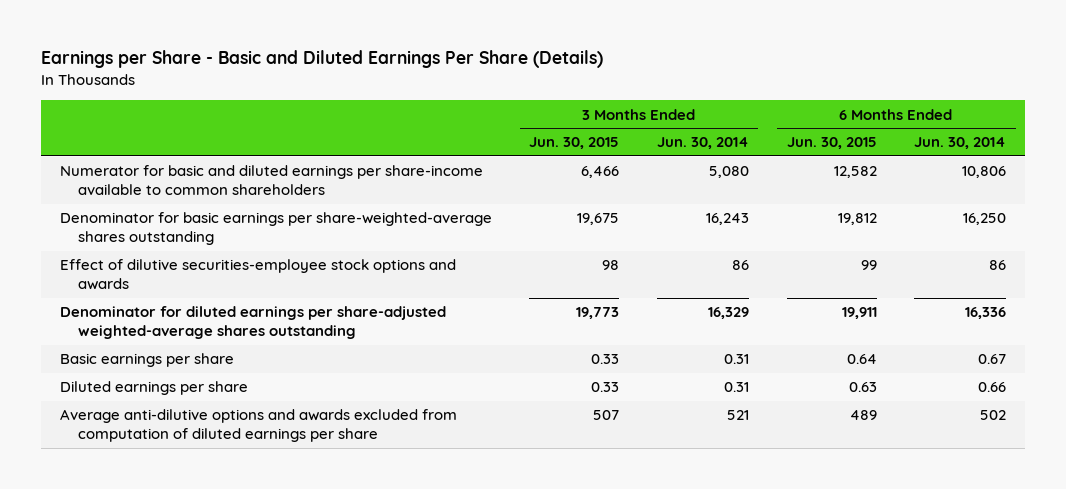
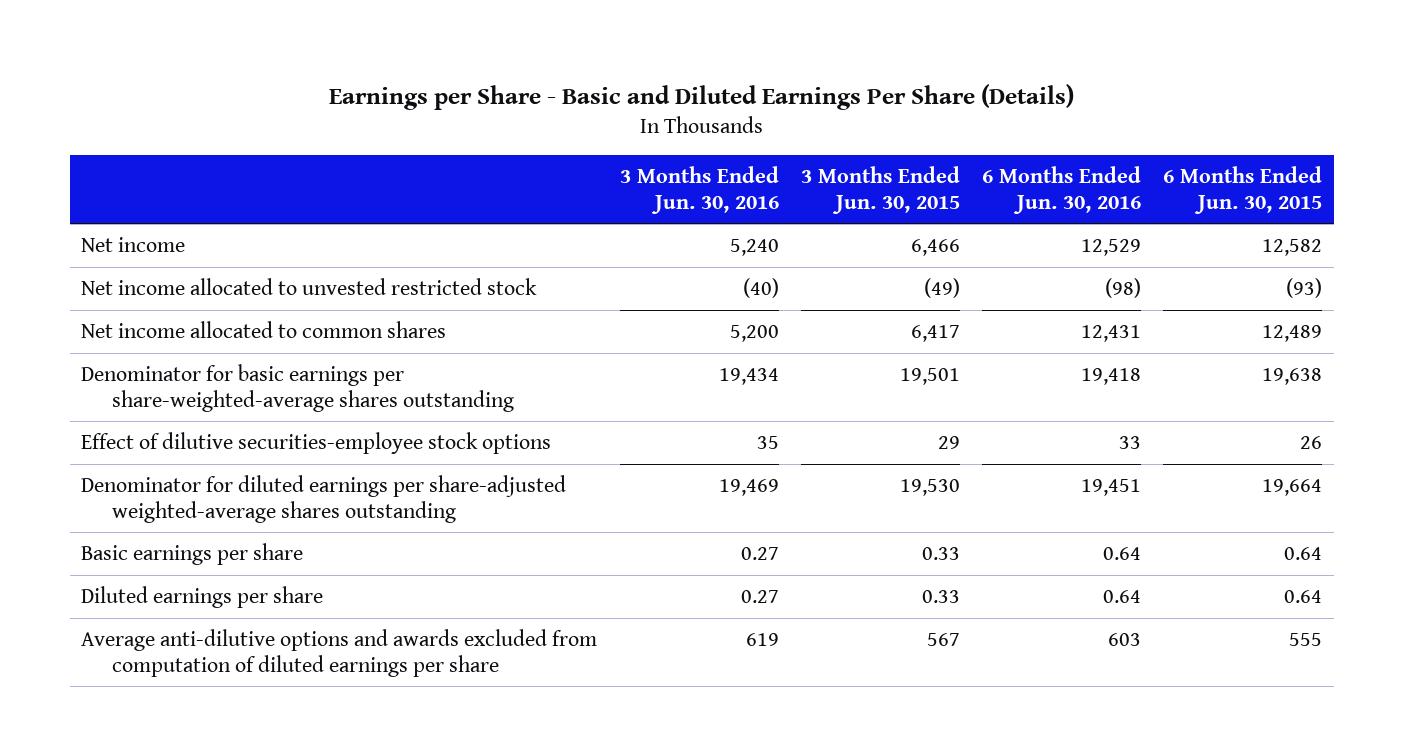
- | 3 Months Ended Jun. 30, 2015 | 3 Months Ended Jun. 30, 2014 | 6 Months Ended Jun. 30, 2015 | 6 Months Ended Jun. 30, 2014
+ | 3 Months Ended Jun. 30, 2016 | 3 Months Ended Jun. 30, 2015 | 6 Months Ended Jun. 30, 2016 | 6 Months Ended Jun. 30, 2015
- Numerator for basic and diluted earnings per share-income available to common shareholders | 6,466 | 5,080 | 12,582 | 10,806
- Denominator for basic earnings per share-weighted-average shares outstanding | 19,675 | 16,243 | 19,812 | 16,250
- Effect of dilutive securities-employee stock options and awards | 98 | 86 | 99 | 86
- Denominator for diluted earnings per share-adjusted weighted-average shares outstanding | 19,773 | 16,329 | 19,911 | 16,336
+ Net income | 5,240 | 6,466 | 12,529 | 12,582
+ Net income allocated to unvested restricted stock | (40) | (49) | (98) | (93)
+ Net income allocated to common shares | 5,200 | 6,417 | 12,431 | 12,489
+ Denominator for basic earnings per share-weighted-average shares outstanding | 19,434 | 19,501 | 19,418 | 19,638
+ Effect of dilutive securities-employee stock options | 35 | 29 | 33 | 26
+ Denominator for diluted earnings per share-adjusted weighted-average shares outstanding | 19,469 | 19,530 | 19,451 | 19,664
- Diluted earnings per share | 0.33 | 0.31 | 0.63 | 0.66
- Average anti-dilutive options and awards excluded from computation of diluted earnings per share | 507 | 521 | 489 | 502
+ Diluted earnings per share | 0.27 | 0.33 | 0.64 | 0.64
+ Average anti-dilutive options and awards excluded from computation of diluted earnings per share | 619 | 567 | 603 | 555

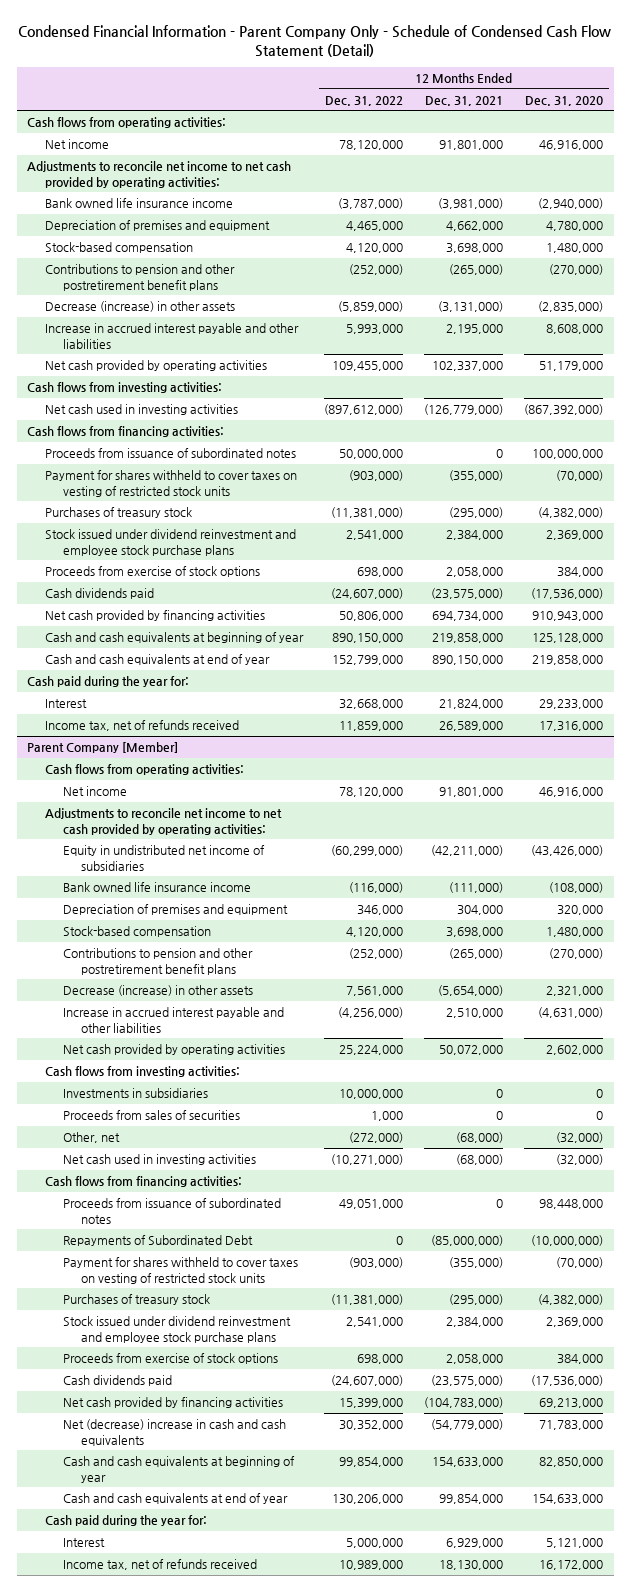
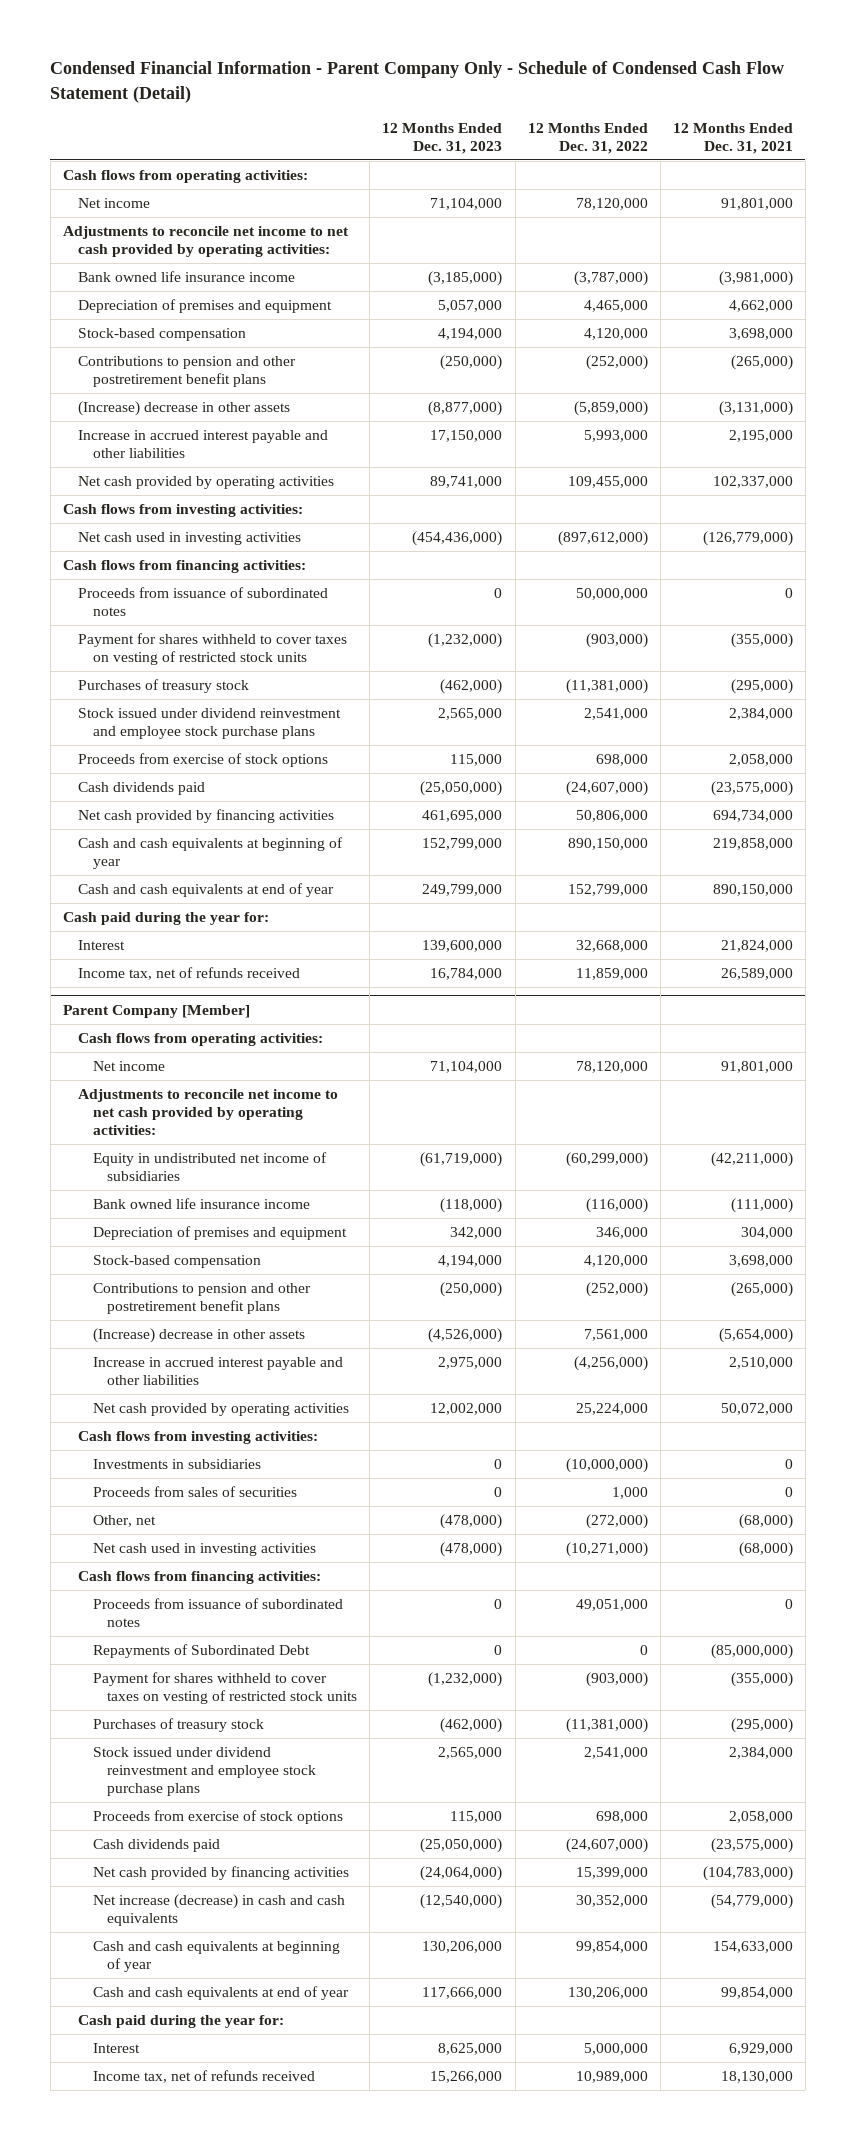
- | 12 Months Ended Dec. 31, 2022 | 12 Months Ended Dec. 31, 2021 | 12 Months Ended Dec. 31, 2020
+ | 12 Months Ended Dec. 31, 2023 | 12 Months Ended Dec. 31, 2022 | 12 Months Ended Dec. 31, 2021
- Decrease (increase) in other assets | (5,859,000) | (3,131,000) | (2,835,000)
+ (Increase) decrease in other assets | (8,877,000) | (5,859,000) | (3,131,000)
@ Parent Company [Member]
- Decrease (increase) in other assets | 7,561,000 | (5,654,000) | 2,321,000
+ (Increase) decrease in other assets | (4,526,000) | 7,561,000 | (5,654,000)
- Investments in subsidiaries | 10,000,000 | 0 | 0
+ Investments in subsidiaries | 0 | (10,000,000) | 0
- Net (decrease) increase in cash and cash equivalents | 30,352,000 | (54,779,000) | 71,783,000
+ Net increase (decrease) in cash and cash equivalents | (12,540,000) | 30,352,000 | (54,779,000)

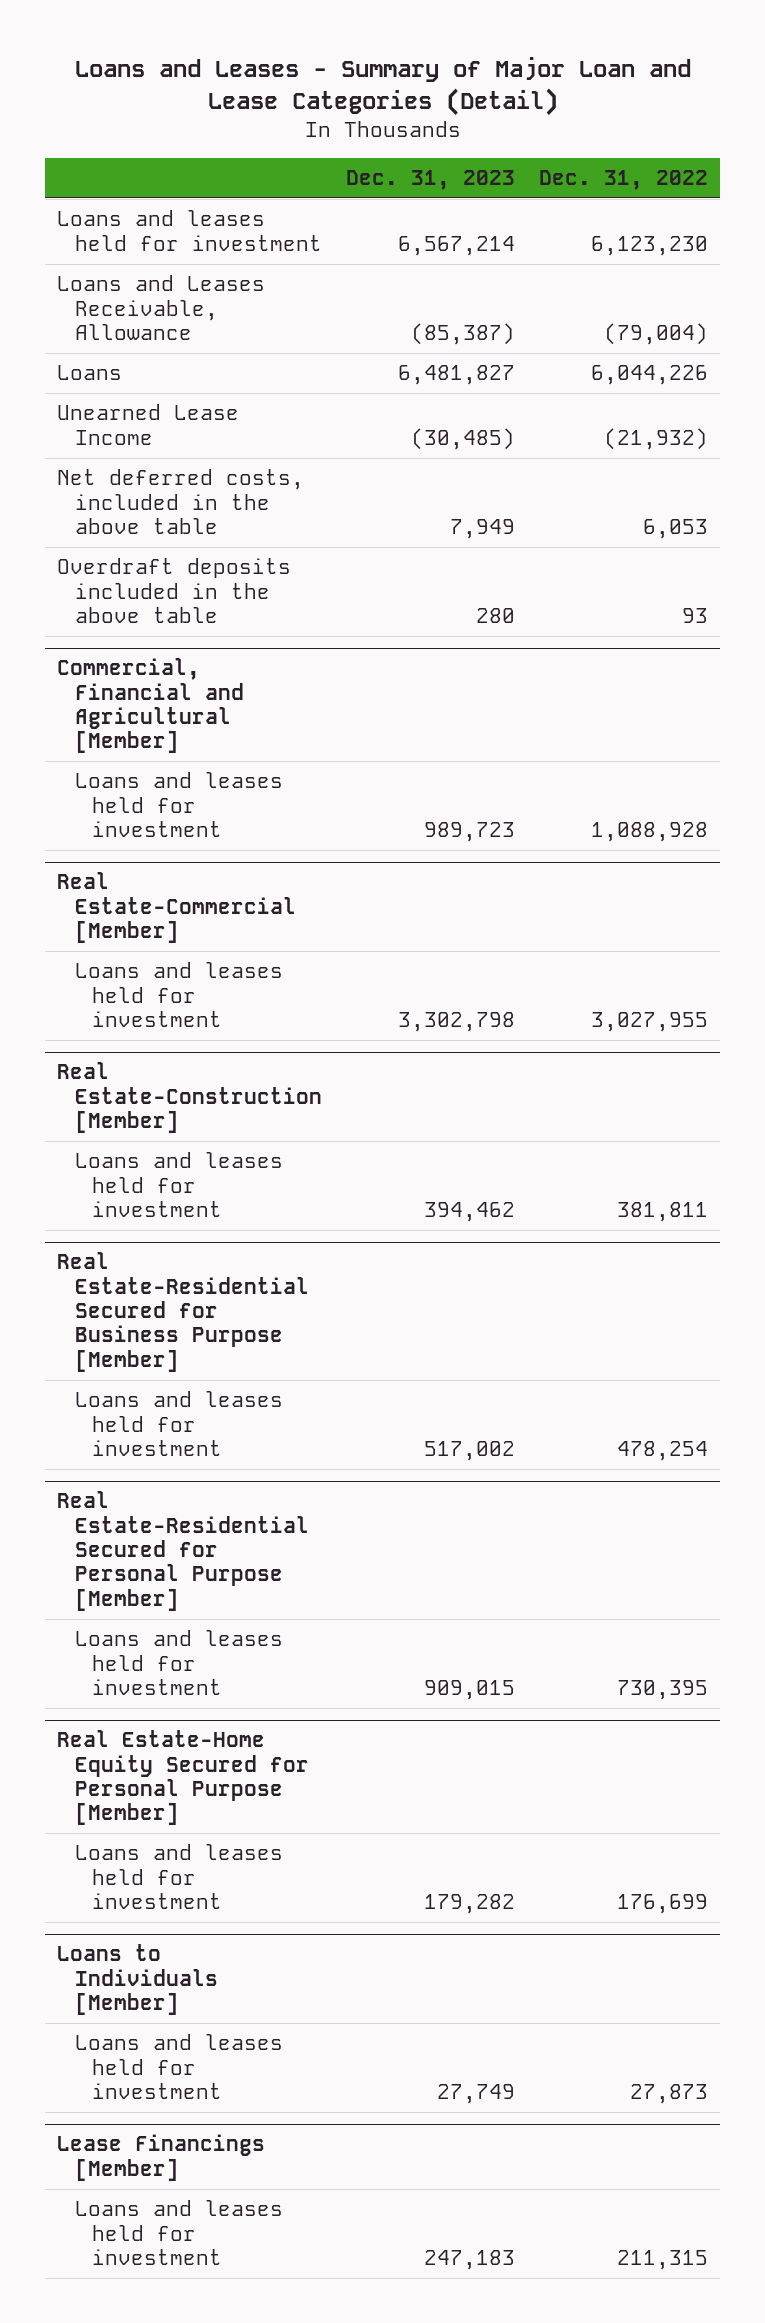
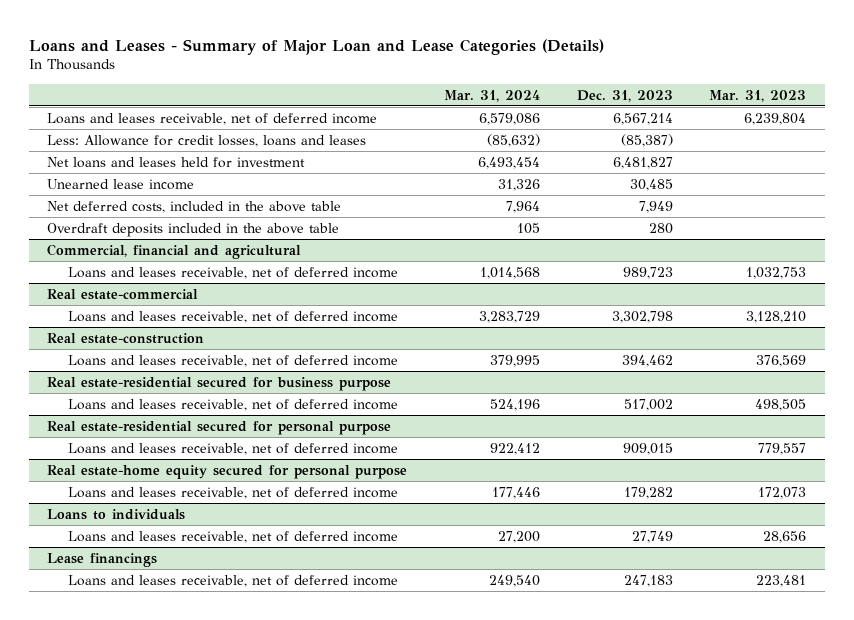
- Loans and Leases - Summary of Major Loan and Lease Categories (Detail)
+ Loans and Leases - Summary of Major Loan and Lease Categories (Details)
- | Dec. 31, 2023 | Dec. 31, 2022
+ | Mar. 31, 2024 | Dec. 31, 2023 | Mar. 31, 2023
- Loans and leases held for investment | 6,567,214 | 6,123,230
- Loans and Leases Receivable, Allowance | (85,387) | (79,004)
- Loans | 6,481,827 | 6,044,226
- Unearned Lease Income | (30,485) | (21,932)
+ Loans and leases receivable, net of deferred income | 6,579,086 | 6,567,214 | 6,239,804
+ Less: Allowance for credit losses, loans and leases | (85,632) | (85,387) |
+ Net loans and leases held for investment | 6,493,454 | 6,481,827 |
+ Unearned lease income | 31,326 | 30,485 |
- Commercial, Financial and Agricultural [Member]
- Loans and leases held for investment | 989,723 | 1,088,928
- Real Estate-Commercial [Member]
- Loans and leases held for investment | 3,302,798 | 3,027,955
- Real Estate-Construction [Member]
- Loans and leases held for investment | 394,462 | 381,811
- Real Estate-Residential Secured for Business Purpose [Member]
- Loans and leases held for investment | 517,002 | 478,254
- Real Estate-Residential Secured for Personal Purpose [Member]
- Loans and leases held for investment | 909,015 | 730,395
- Real Estate-Home Equity Secured for Personal Purpose [Member]
- Loans and leases held for investment | 179,282 | 176,699
- Loans to Individuals [Member]
- Loans and leases held for investment | 27,749 | 27,873
- Lease Financings [Member]
- Loans and leases held for investment | 247,183 | 211,315
+ Commercial, financial and agricultural
+ Loans and leases receivable, net of deferred income | 1,014,568 | 989,723 | 1,032,753
+ Real estate-commercial
+ Loans and leases receivable, net of deferred income | 3,283,729 | 3,302,798 | 3,128,210
+ Real estate-construction
+ Loans and leases receivable, net of deferred income | 379,995 | 394,462 | 376,569
+ Real estate-residential secured for business purpose
+ Loans and leases receivable, net of deferred income | 524,196 | 517,002 | 498,505
+ Real estate-residential secured for personal purpose
+ Loans and leases receivable, net of deferred income | 922,412 | 909,015 | 779,557
+ Real estate-home equity secured for personal purpose
+ Loans and leases receivable, net of deferred income | 177,446 | 179,282 | 172,073
+ Loans to individuals
+ Loans and leases receivable, net of deferred income | 27,200 | 27,749 | 28,656
+ Lease financings
+ Loans and leases receivable, net of deferred income | 249,540 | 247,183 | 223,481

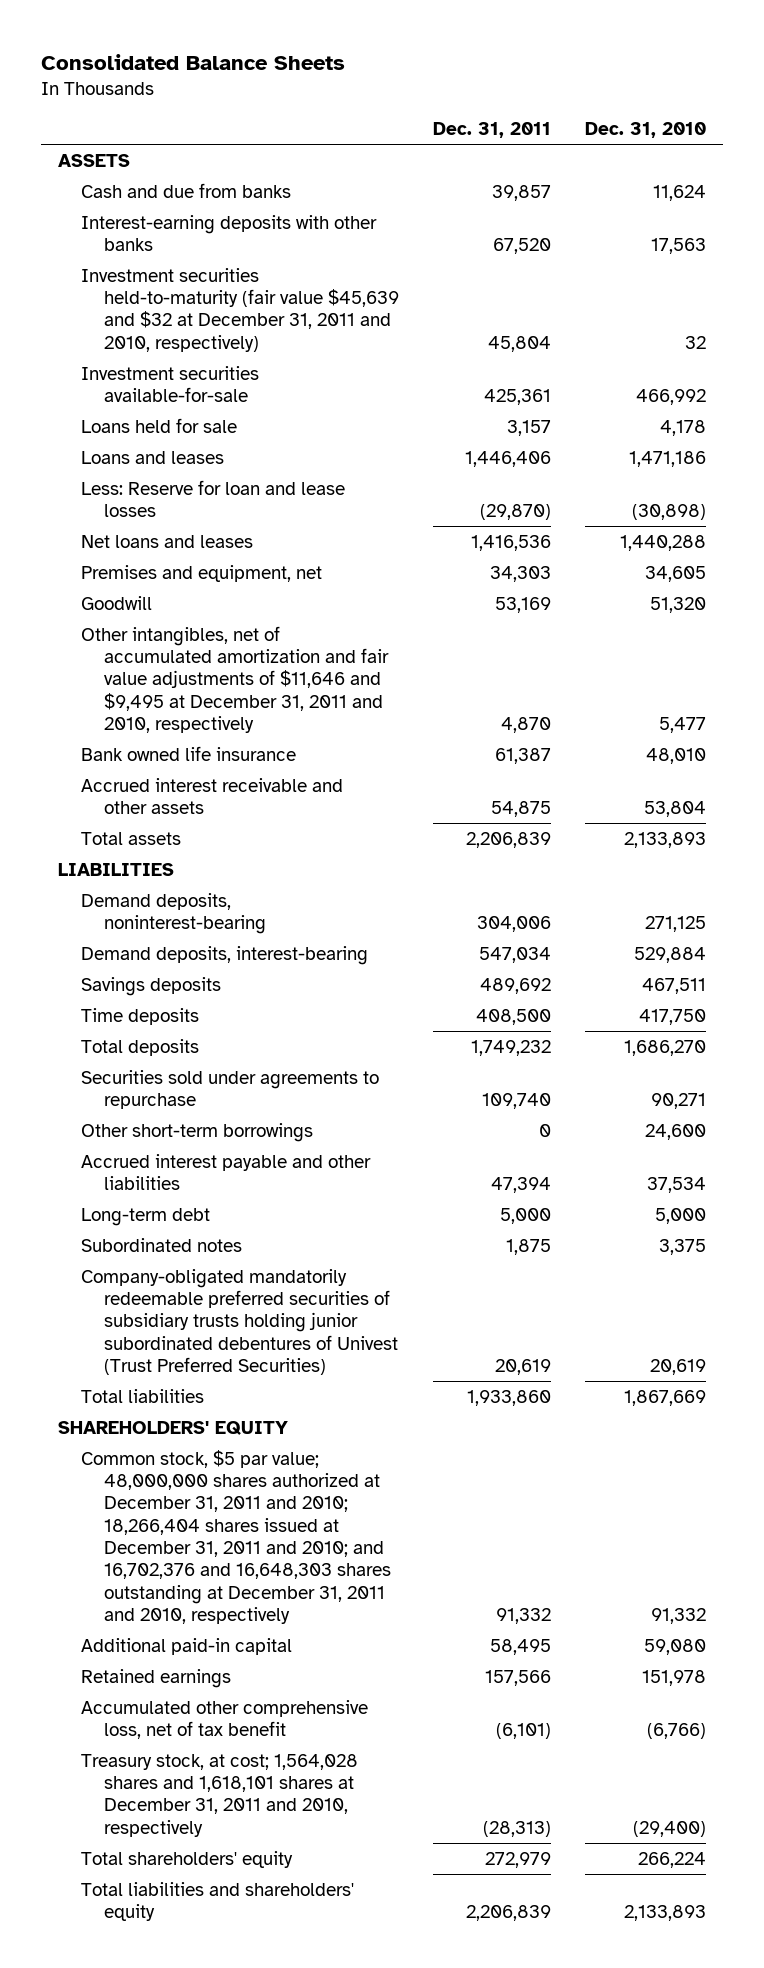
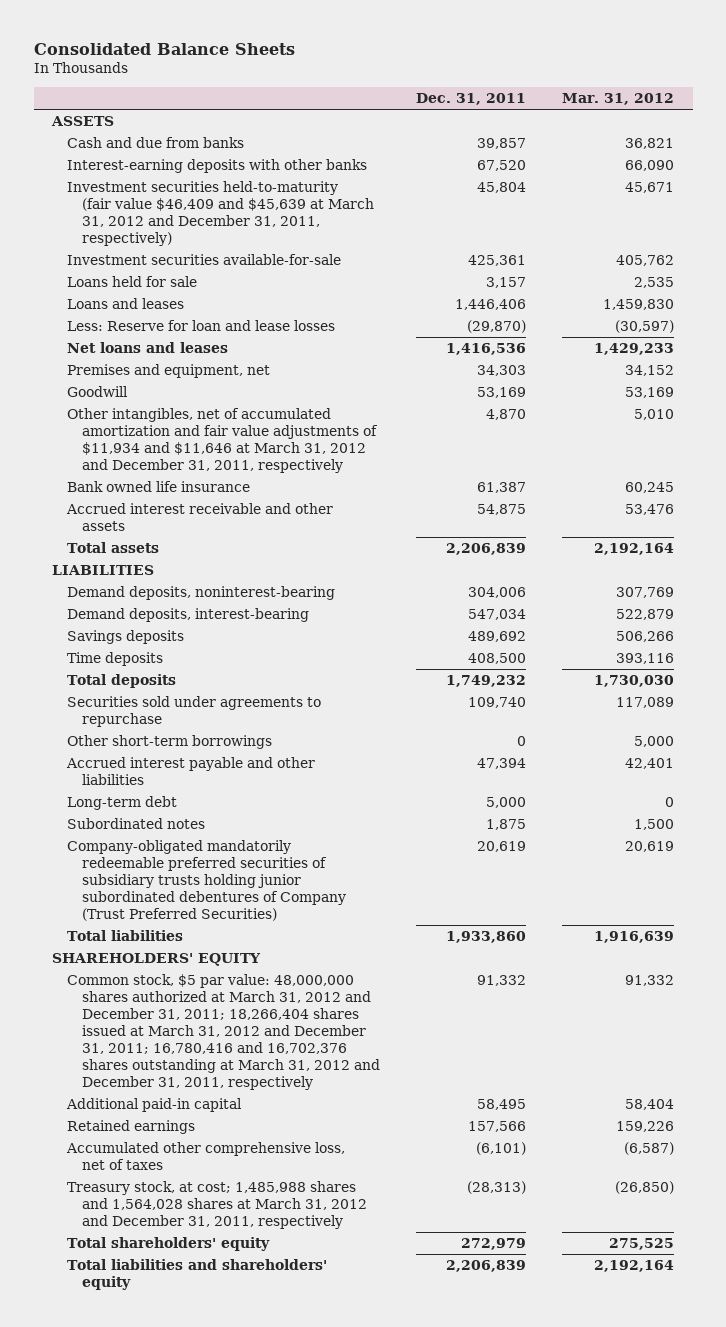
- | Dec. 31, 2011 | Dec. 31, 2010
+ | Dec. 31, 2011 | Mar. 31, 2012
- Investment securities held-to-maturity (fair value $45,639 and $32 at December 31, 2011 and 2010, respectively) | 45,804 | 32
+ Investment securities held-to-maturity (fair value $46,409 and $45,639 at March 31, 2012 and December 31, 2011, respectively) | 45,804 | 45,671
- Other intangibles, net of accumulated amortization and fair value adjustments of $11,646 and $9,495 at December 31, 2011 and 2010, respectively | 4,870 | 5,477
+ Other intangibles, net of accumulated amortization and fair value adjustments of $11,934 and $11,646 at March 31, 2012 and December 31, 2011, respectively | 4,870 | 5,010
- Company-obligated mandatorily redeemable preferred securities of subsidiary trusts holding junior subordinated debentures of Univest (Trust Preferred Securities) | 20,619 | 20,619
+ Company-obligated mandatorily redeemable preferred securities of subsidiary trusts holding junior subordinated debentures of Company (Trust Preferred Securities) | 20,619 | 20,619
- Common stock, $5 par value; 48,000,000 shares authorized at December 31, 2011 and 2010; 18,266,404 shares issued at December 31, 2011 and 2010; and 16,702,376 and 16,648,303 shares outstanding at December 31, 2011 and 2010, respectively | 91,332 | 91,332
+ Common stock, $5 par value: 48,000,000 shares authorized at March 31, 2012 and December 31, 2011; 18,266,404 shares issued at March 31, 2012 and December 31, 2011; 16,780,416 and 16,702,376 shares outstanding at March 31, 2012 and December 31, 2011, respectively | 91,332 | 91,332
- Accumulated other comprehensive loss, net of tax benefit | (6,101) | (6,766)
- Treasury stock, at cost; 1,564,028 shares and 1,618,101 shares at December 31, 2011 and 2010, respectively | (28,313) | (29,400)
+ Accumulated other comprehensive loss, net of taxes | (6,101) | (6,587)
+ Treasury stock, at cost; 1,485,988 shares and 1,564,028 shares at March 31, 2012 and December 31, 2011, respectively | (28,313) | (26,850)

